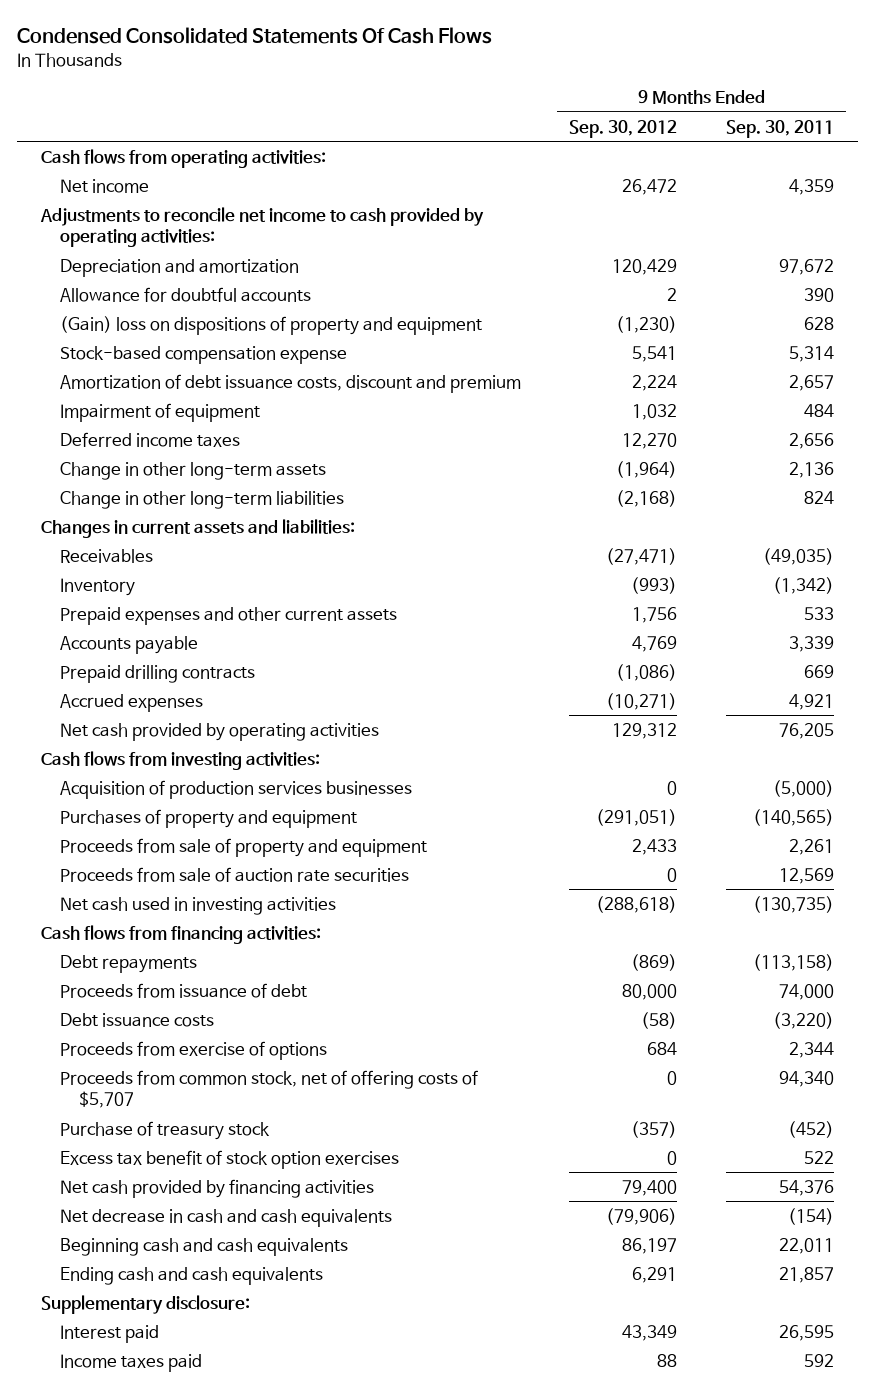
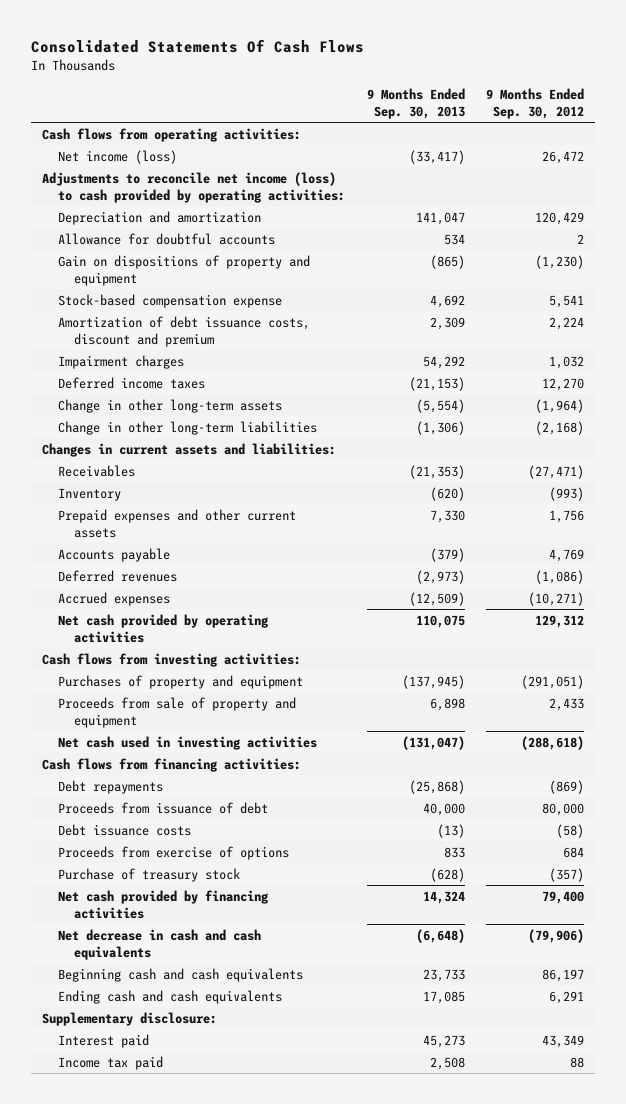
- Condensed Consolidated Statements Of Cash Flows
+ Consolidated Statements Of Cash Flows
- | 9 Months Ended Sep. 30, 2012 | 9 Months Ended Sep. 30, 2011
+ | 9 Months Ended Sep. 30, 2013 | 9 Months Ended Sep. 30, 2012
- Net income | 26,472 | 4,359
- Adjustments to reconcile net income to cash provided by operating activities:
+ Net income (loss) | (33,417) | 26,472
+ Adjustments to reconcile net income (loss) to cash provided by operating activities:
- (Gain) loss on dispositions of property and equipment | (1,230) | 628
+ Gain on dispositions of property and equipment | (865) | (1,230)
- Impairment of equipment | 1,032 | 484
+ Impairment charges | 54,292 | 1,032
- Prepaid drilling contracts | (1,086) | 669
+ Deferred revenues | (2,973) | (1,086)
- Acquisition of production services businesses | 0 | (5,000)
- Proceeds from sale of auction rate securities | 0 | 12,569
- Proceeds from common stock, net of offering costs of $5,707 | 0 | 94,340
- Excess tax benefit of stock option exercises | 0 | 522
- Income taxes paid | 88 | 592
+ Income tax paid | 2,508 | 88

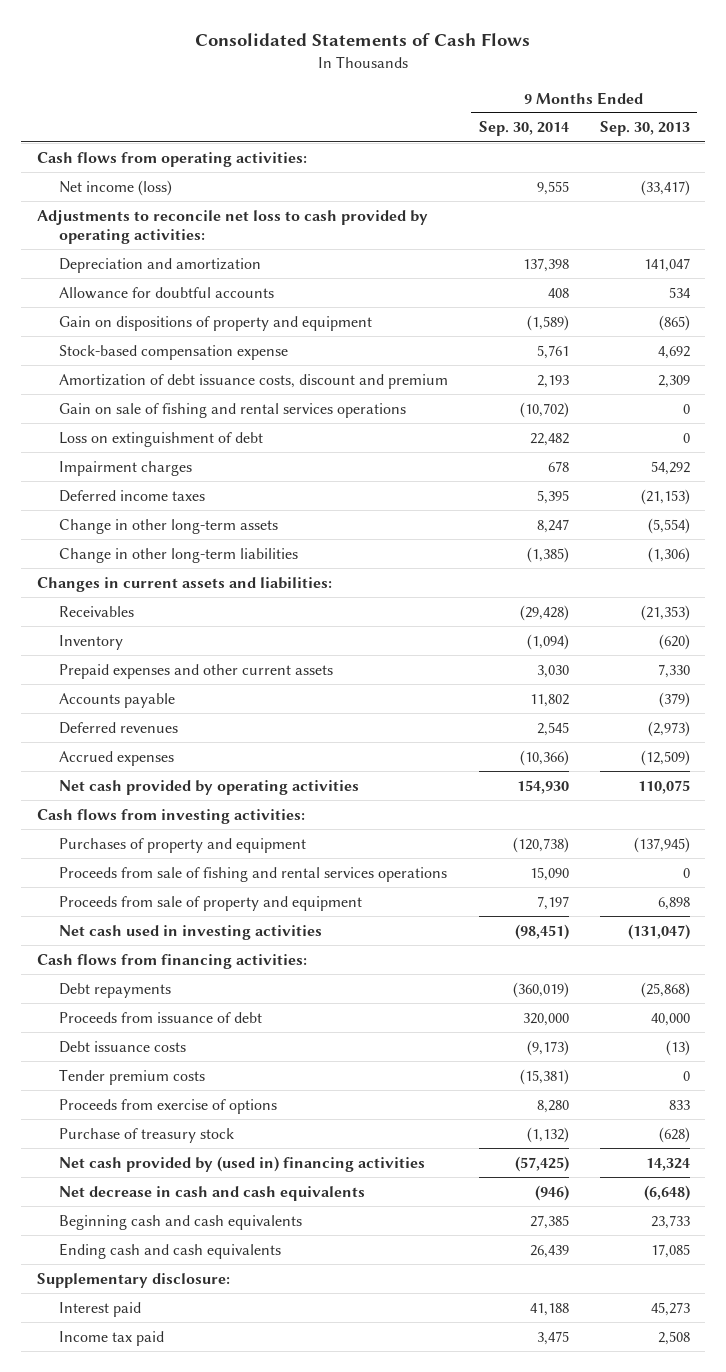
- Consolidated Statements Of Cash Flows
+ Consolidated Statements of Cash Flows
- | 9 Months Ended Sep. 30, 2013 | 9 Months Ended Sep. 30, 2012
+ | 9 Months Ended Sep. 30, 2014 | 9 Months Ended Sep. 30, 2013
- Adjustments to reconcile net income (loss) to cash provided by operating activities:
+ Adjustments to reconcile net loss to cash provided by operating activities:
+ Gain on sale of fishing and rental services operations | (10,702) | 0
+ Loss on extinguishment of debt | 22,482 | 0
+ Proceeds from sale of fishing and rental services operations | 15,090 | 0
+ Tender premium costs | (15,381) | 0
- Net cash provided by financing activities | 14,324 | 79,400
+ Net cash provided by (used in) financing activities | (57,425) | 14,324

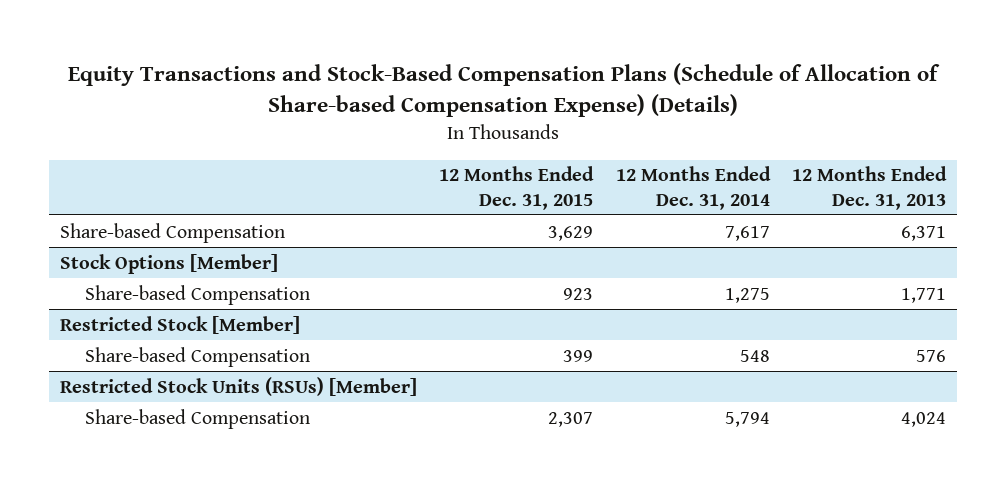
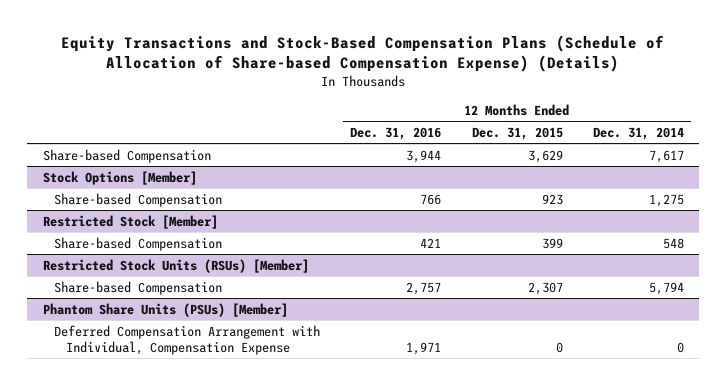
- | 12 Months Ended Dec. 31, 2015 | 12 Months Ended Dec. 31, 2014 | 12 Months Ended Dec. 31, 2013
+ | 12 Months Ended Dec. 31, 2016 | 12 Months Ended Dec. 31, 2015 | 12 Months Ended Dec. 31, 2014
+ Phantom Share Units (PSUs) [Member]
+ Deferred Compensation Arrangement with Individual, Compensation Expense | 1,971 | 0 | 0

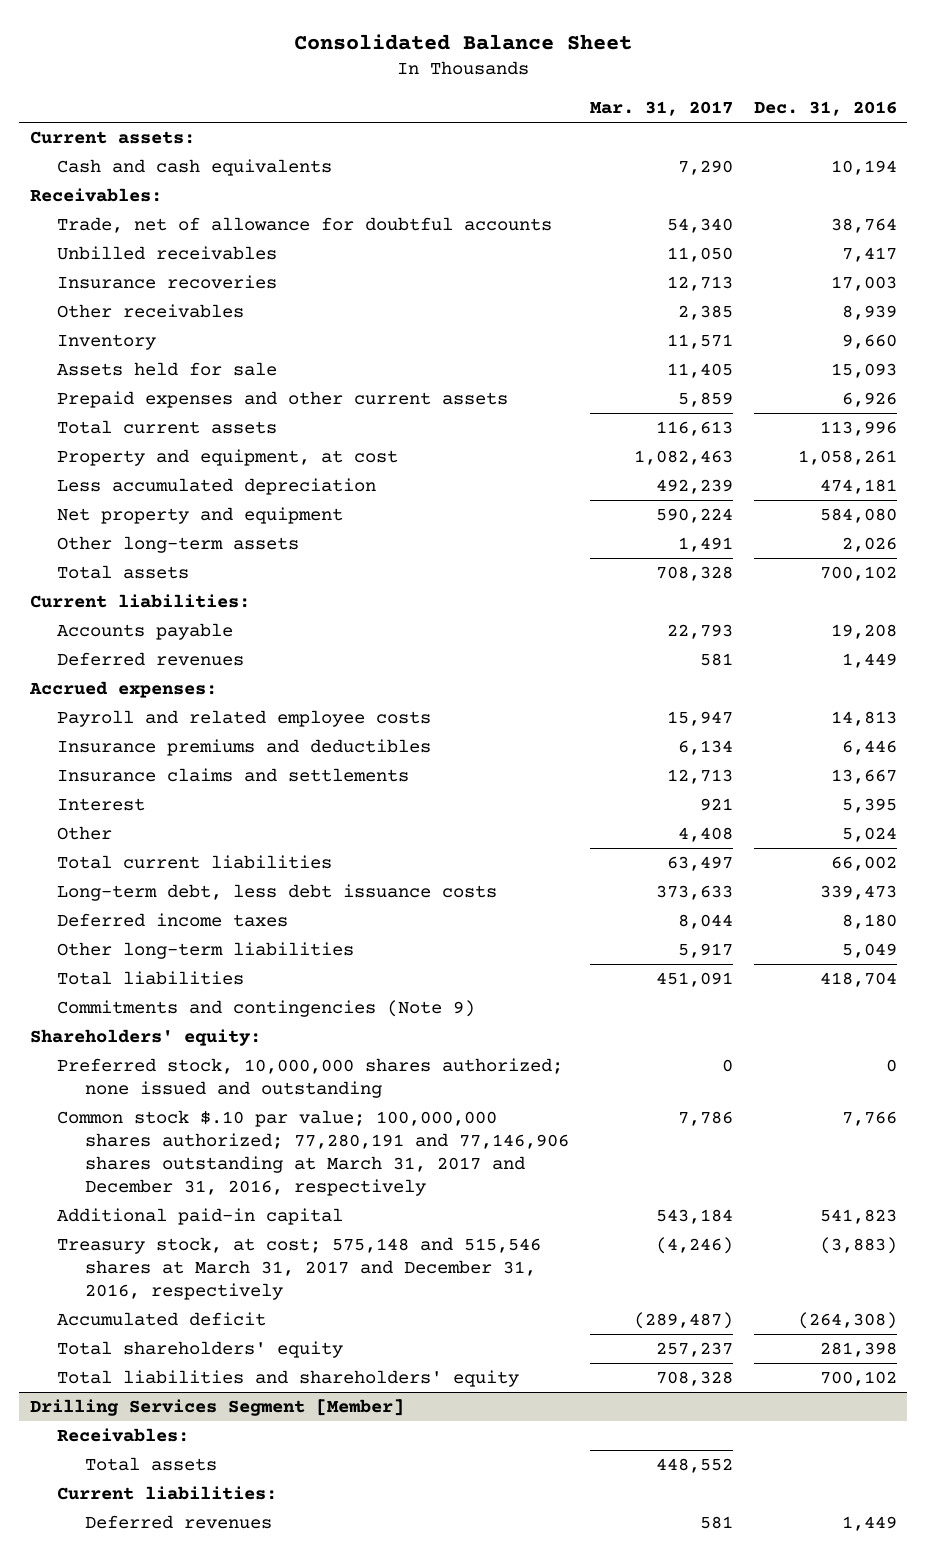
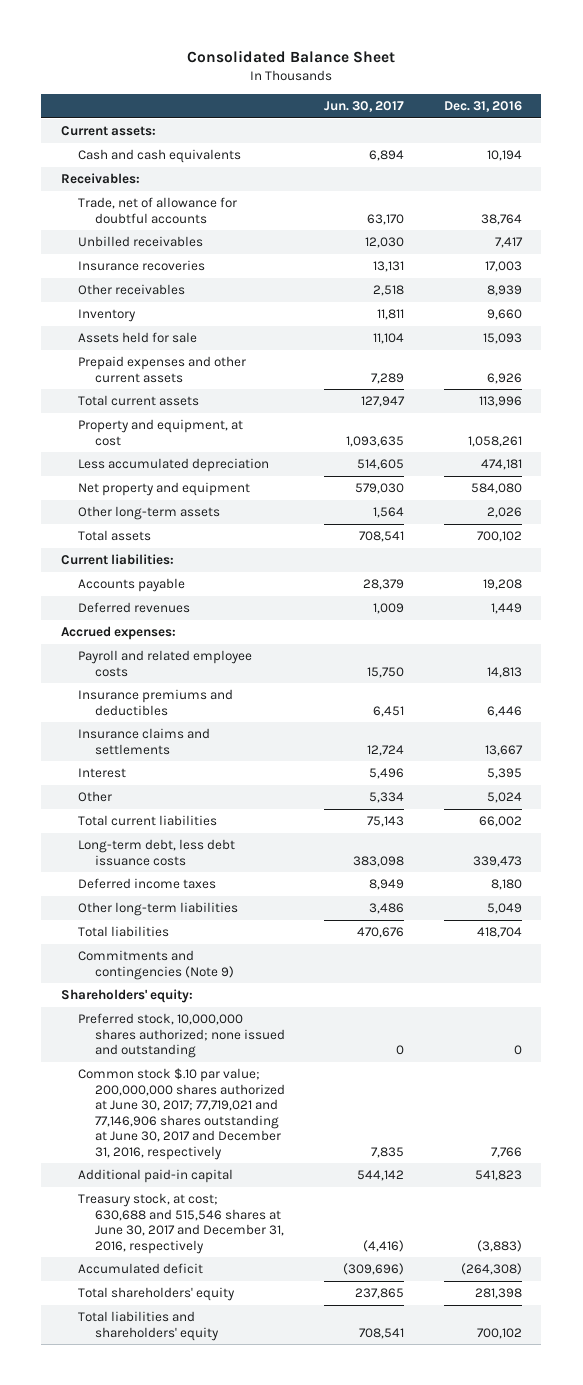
- | Mar. 31, 2017 | Dec. 31, 2016
+ | Jun. 30, 2017 | Dec. 31, 2016
- Common stock $.10 par value; 100,000,000 shares authorized; 77,280,191 and 77,146,906 shares outstanding at March 31, 2017 and December 31, 2016, respectively | 7,786 | 7,766
+ Common stock $.10 par value; 200,000,000 shares authorized at June 30, 2017; 77,719,021 and 77,146,906 shares outstanding at June 30, 2017 and December 31, 2016, respectively | 7,835 | 7,766
- Treasury stock, at cost; 575,148 and 515,546 shares at March 31, 2017 and December 31, 2016, respectively | (4,246) | (3,883)
+ Treasury stock, at cost; 630,688 and 515,546 shares at June 30, 2017 and December 31, 2016, respectively | (4,416) | (3,883)
- Drilling Services Segment [Member]
- Receivables:
- Total assets | 448,552 |
- Current liabilities:
- Deferred revenues | 581 | 1,449

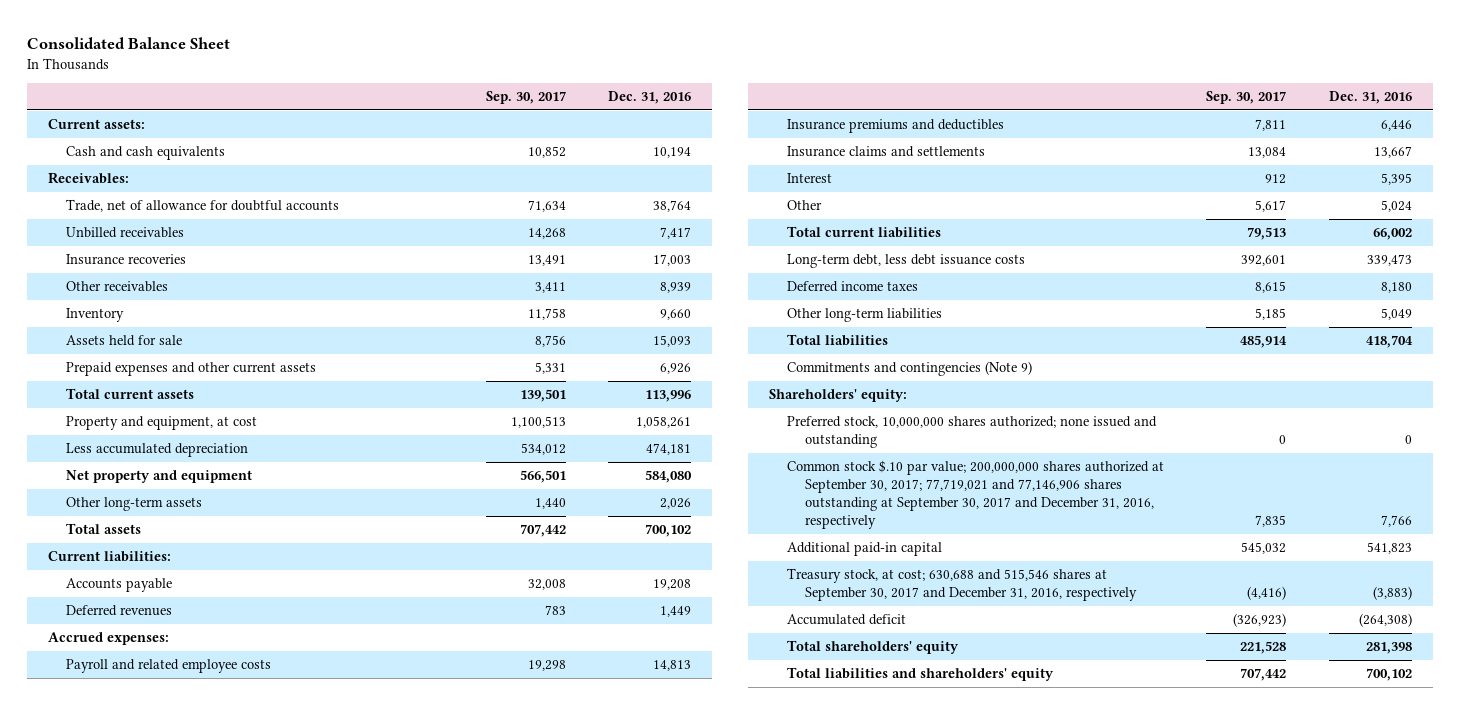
- | Jun. 30, 2017 | Dec. 31, 2016
+ | Sep. 30, 2017 | Dec. 31, 2016
- Common stock $.10 par value; 200,000,000 shares authorized at June 30, 2017; 77,719,021 and 77,146,906 shares outstanding at June 30, 2017 and December 31, 2016, respectively | 7,835 | 7,766
+ Common stock $.10 par value; 200,000,000 shares authorized at September 30, 2017; 77,719,021 and 77,146,906 shares outstanding at September 30, 2017 and December 31, 2016, respectively | 7,835 | 7,766
- Treasury stock, at cost; 630,688 and 515,546 shares at June 30, 2017 and December 31, 2016, respectively | (4,416) | (3,883)
+ Treasury stock, at cost; 630,688 and 515,546 shares at September 30, 2017 and December 31, 2016, respectively | (4,416) | (3,883)

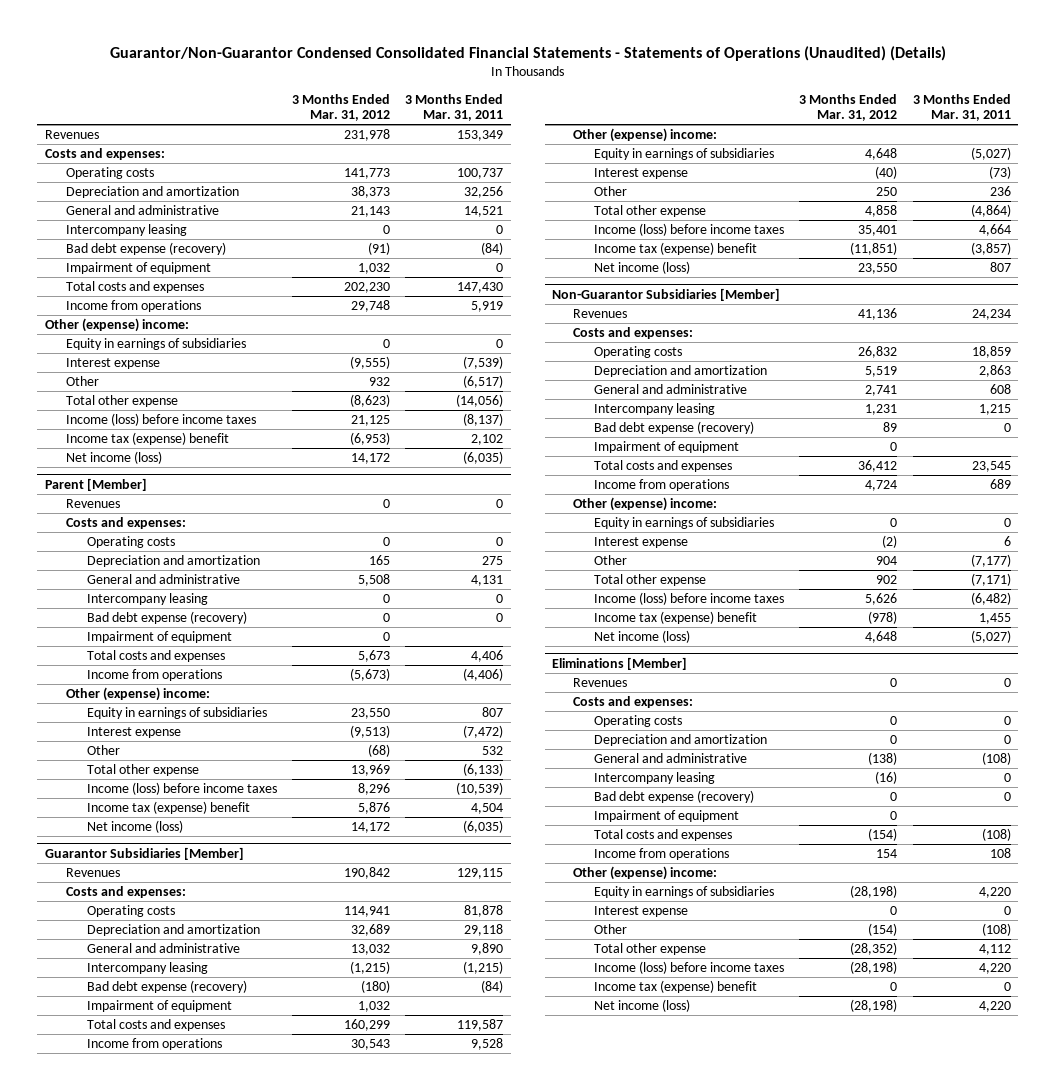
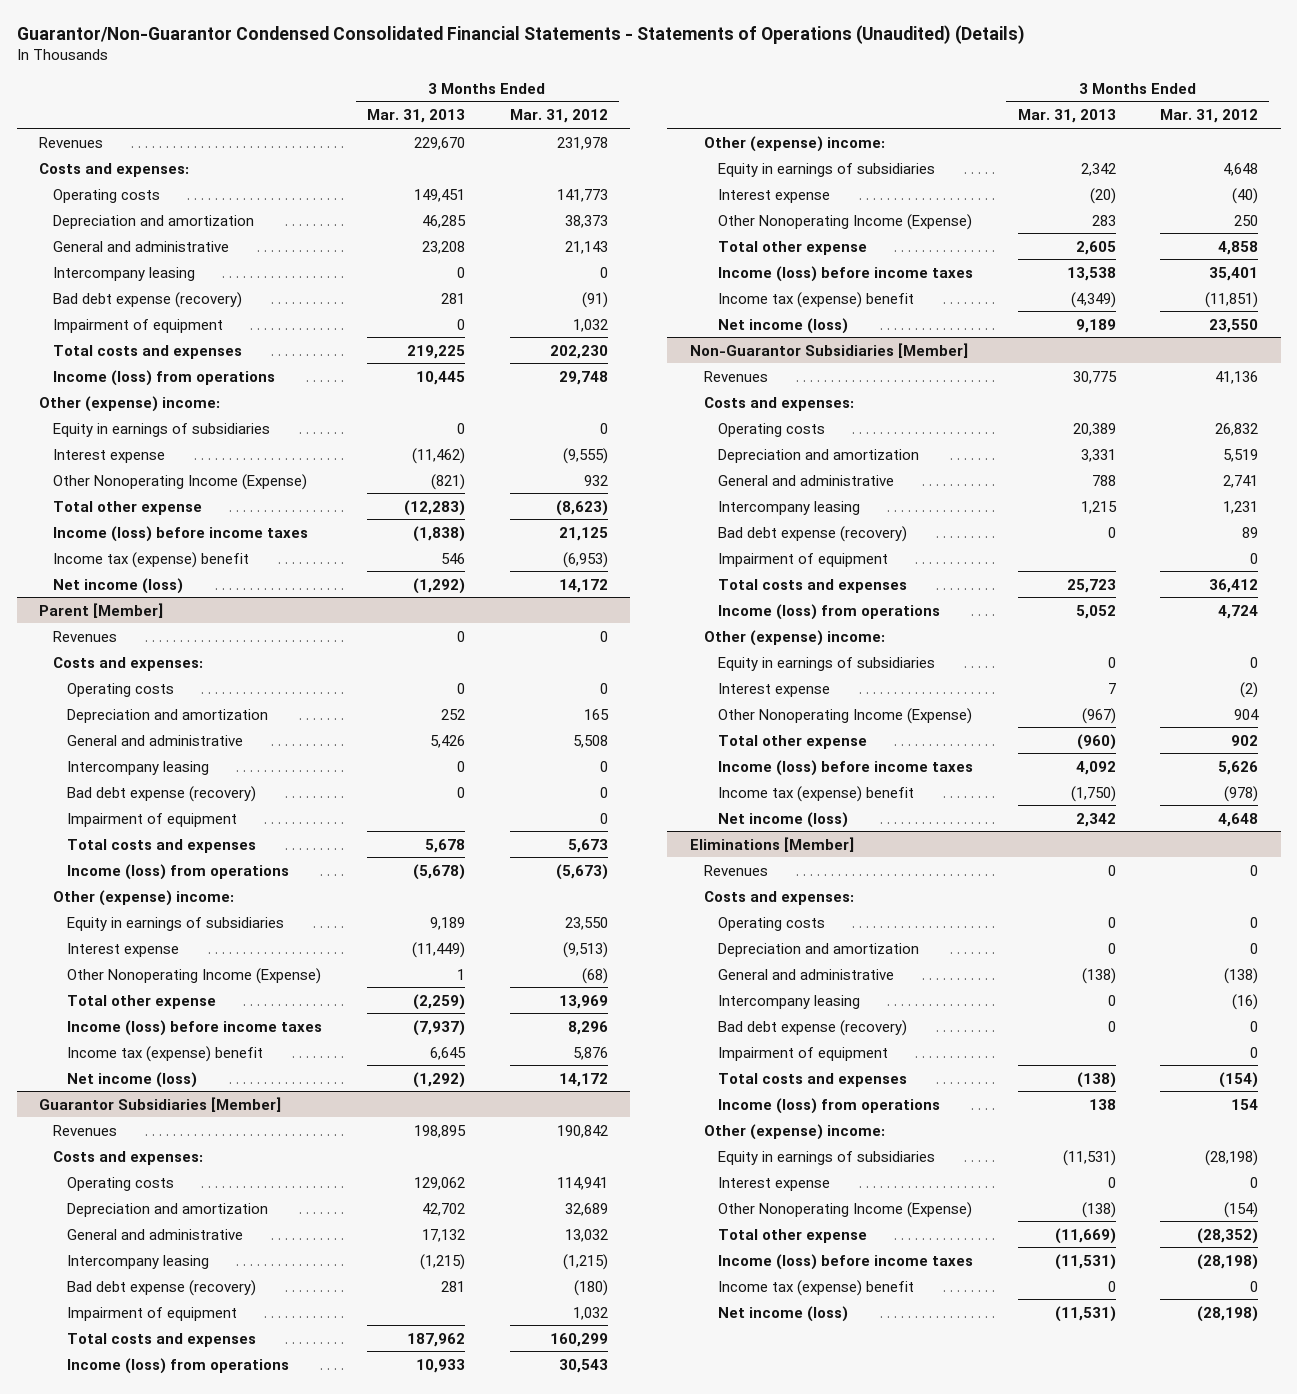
- | 3 Months Ended Mar. 31, 2012 | 3 Months Ended Mar. 31, 2011
+ | 3 Months Ended Mar. 31, 2013 | 3 Months Ended Mar. 31, 2012
- Income from operations | 29,748 | 5,919
+ Income (loss) from operations | 10,445 | 29,748
- Other | 932 | (6,517)
+ Other Nonoperating Income (Expense) | (821) | 932
@ Parent [Member]
- Income from operations | (5,673) | (4,406)
+ Income (loss) from operations | (5,678) | (5,673)
- Other | (68) | 532
+ Other Nonoperating Income (Expense) | 1 | (68)
@ Guarantor Subsidiaries [Member]
- Income from operations | 30,543 | 9,528
+ Income (loss) from operations | 10,933 | 30,543
- Other | 250 | 236
+ Other Nonoperating Income (Expense) | 283 | 250
@ Non-Guarantor Subsidiaries [Member]
- Income from operations | 4,724 | 689
+ Income (loss) from operations | 5,052 | 4,724
- Other | 904 | (7,177)
+ Other Nonoperating Income (Expense) | (967) | 904
@ Eliminations [Member]
- Income from operations | 154 | 108
+ Income (loss) from operations | 138 | 154
- Other | (154) | (108)
+ Other Nonoperating Income (Expense) | (138) | (154)

